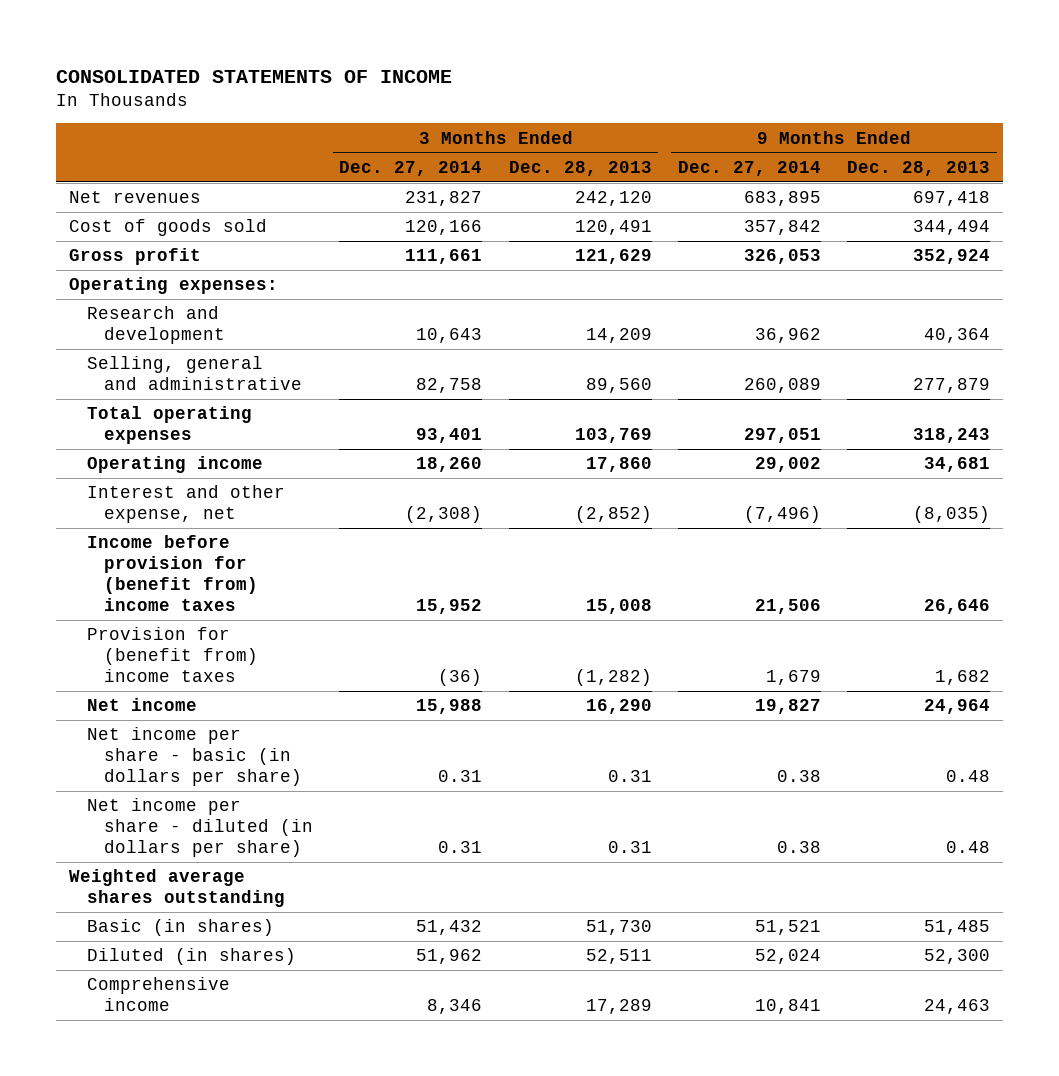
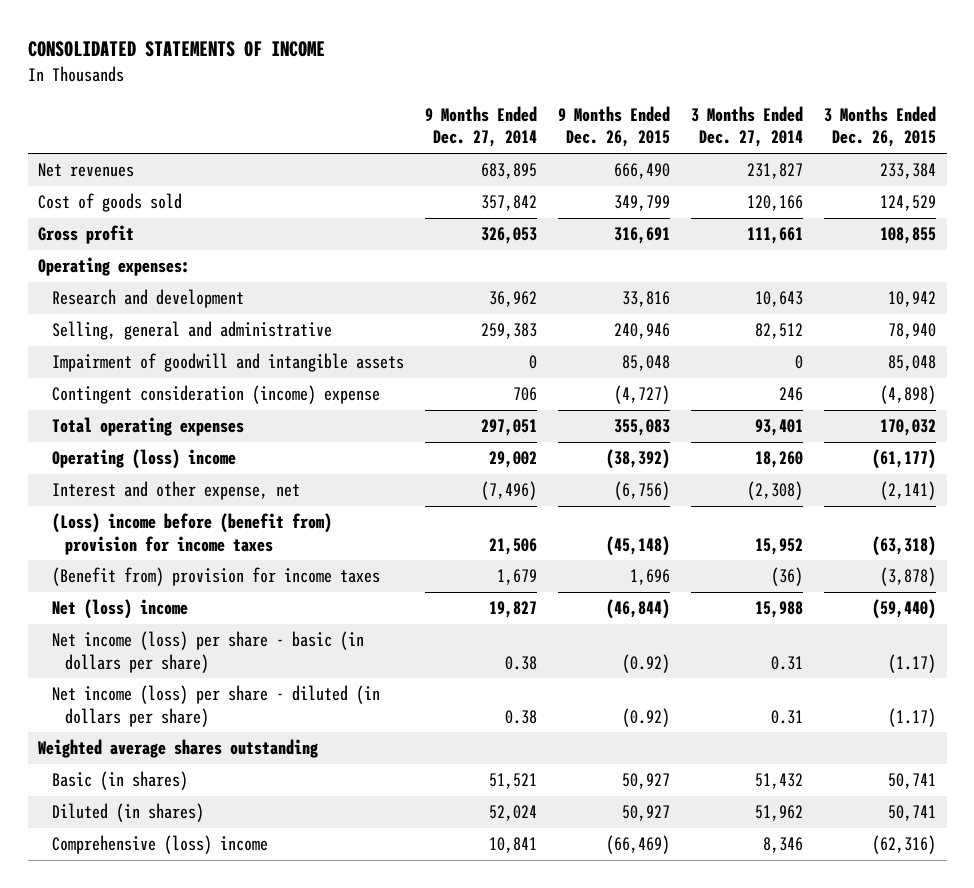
- | 3 Months Ended Dec. 27, 2014 | 3 Months Ended Dec. 28, 2013 | 9 Months Ended Dec. 27, 2014 | 9 Months Ended Dec. 28, 2013
+ | 9 Months Ended Dec. 27, 2014 | 9 Months Ended Dec. 26, 2015 | 3 Months Ended Dec. 27, 2014 | 3 Months Ended Dec. 26, 2015
- Selling, general and administrative | 82,758 | 89,560 | 260,089 | 277,879
+ Selling, general and administrative | 259,383 | 240,946 | 82,512 | 78,940
+ Impairment of goodwill and intangible assets | 0 | 85,048 | 0 | 85,048
+ Contingent consideration (income) expense | 706 | (4,727) | 246 | (4,898)
- Operating income | 18,260 | 17,860 | 29,002 | 34,681
+ Operating (loss) income | 29,002 | (38,392) | 18,260 | (61,177)
- Income before provision for (benefit from) income taxes | 15,952 | 15,008 | 21,506 | 26,646
- Provision for (benefit from) income taxes | (36) | (1,282) | 1,679 | 1,682
- Net income | 15,988 | 16,290 | 19,827 | 24,964
- Net income per share - basic (in dollars per share) | 0.31 | 0.31 | 0.38 | 0.48
- Net income per share - diluted (in dollars per share) | 0.31 | 0.31 | 0.38 | 0.48
+ (Loss) income before (benefit from) provision for income taxes | 21,506 | (45,148) | 15,952 | (63,318)
+ (Benefit from) provision for income taxes | 1,679 | 1,696 | (36) | (3,878)
+ Net (loss) income | 19,827 | (46,844) | 15,988 | (59,440)
+ Net income (loss) per share - basic (in dollars per share) | 0.38 | (0.92) | 0.31 | (1.17)
+ Net income (loss) per share - diluted (in dollars per share) | 0.38 | (0.92) | 0.31 | (1.17)
- Comprehensive income | 8,346 | 17,289 | 10,841 | 24,463
+ Comprehensive (loss) income | 10,841 | (66,469) | 8,346 | (62,316)

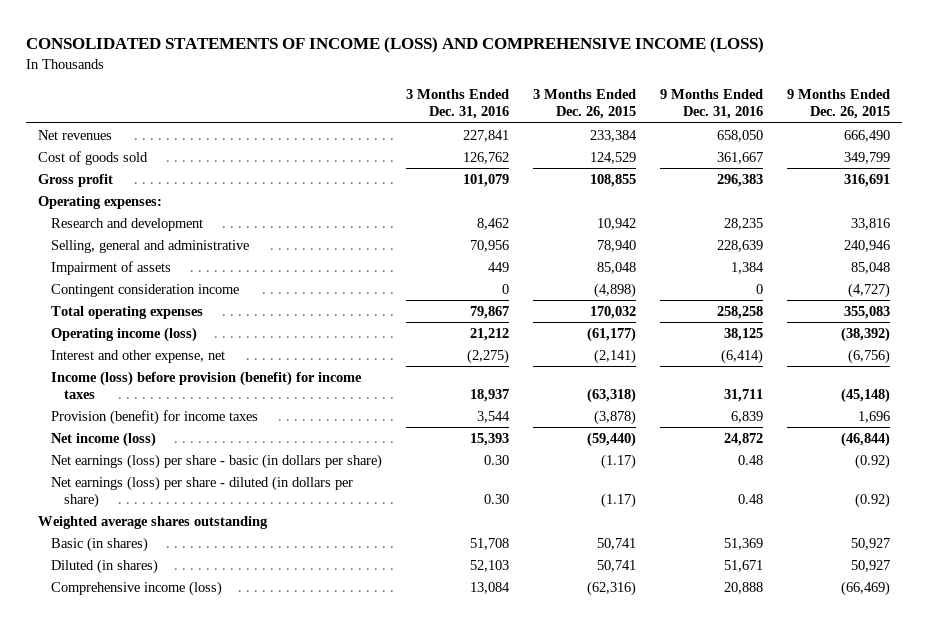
- CONSOLIDATED STATEMENTS OF INCOME
+ CONSOLIDATED STATEMENTS OF INCOME (LOSS) AND COMPREHENSIVE INCOME (LOSS)
- | 9 Months Ended Dec. 27, 2014 | 9 Months Ended Dec. 26, 2015 | 3 Months Ended Dec. 27, 2014 | 3 Months Ended Dec. 26, 2015
+ | 3 Months Ended Dec. 31, 2016 | 3 Months Ended Dec. 26, 2015 | 9 Months Ended Dec. 31, 2016 | 9 Months Ended Dec. 26, 2015
- Impairment of goodwill and intangible assets | 0 | 85,048 | 0 | 85,048
- Contingent consideration (income) expense | 706 | (4,727) | 246 | (4,898)
+ Impairment of assets | 449 | 85,048 | 1,384 | 85,048
+ Contingent consideration income | 0 | (4,898) | 0 | (4,727)
- Operating (loss) income | 29,002 | (38,392) | 18,260 | (61,177)
+ Operating income (loss) | 21,212 | (61,177) | 38,125 | (38,392)
- (Loss) income before (benefit from) provision for income taxes | 21,506 | (45,148) | 15,952 | (63,318)
- (Benefit from) provision for income taxes | 1,679 | 1,696 | (36) | (3,878)
- Net (loss) income | 19,827 | (46,844) | 15,988 | (59,440)
- Net income (loss) per share - basic (in dollars per share) | 0.38 | (0.92) | 0.31 | (1.17)
- Net income (loss) per share - diluted (in dollars per share) | 0.38 | (0.92) | 0.31 | (1.17)
+ Income (loss) before provision (benefit) for income taxes | 18,937 | (63,318) | 31,711 | (45,148)
+ Provision (benefit) for income taxes | 3,544 | (3,878) | 6,839 | 1,696
+ Net income (loss) | 15,393 | (59,440) | 24,872 | (46,844)
+ Net earnings (loss) per share - basic (in dollars per share) | 0.30 | (1.17) | 0.48 | (0.92)
+ Net earnings (loss) per share - diluted (in dollars per share) | 0.30 | (1.17) | 0.48 | (0.92)
- Comprehensive (loss) income | 10,841 | (66,469) | 8,346 | (62,316)
+ Comprehensive income (loss) | 13,084 | (62,316) | 20,888 | (66,469)

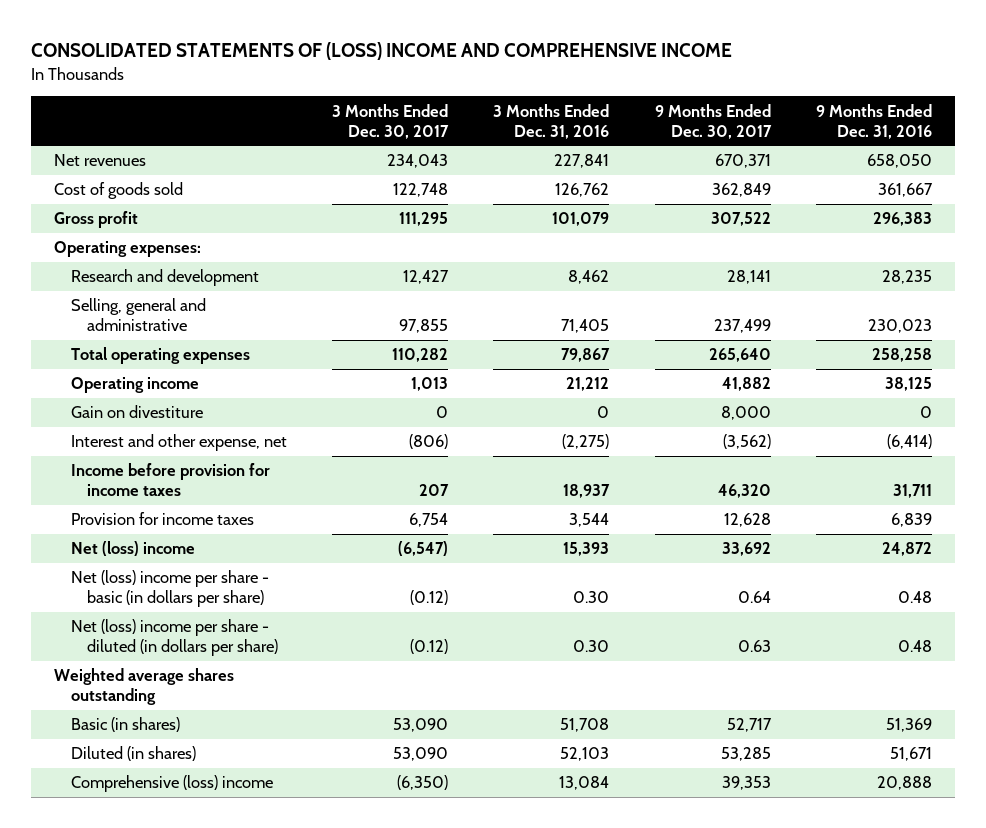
- CONSOLIDATED STATEMENTS OF INCOME (LOSS) AND COMPREHENSIVE INCOME (LOSS)
+ CONSOLIDATED STATEMENTS OF (LOSS) INCOME AND COMPREHENSIVE INCOME
- | 3 Months Ended Dec. 31, 2016 | 3 Months Ended Dec. 26, 2015 | 9 Months Ended Dec. 31, 2016 | 9 Months Ended Dec. 26, 2015
+ | 3 Months Ended Dec. 30, 2017 | 3 Months Ended Dec. 31, 2016 | 9 Months Ended Dec. 30, 2017 | 9 Months Ended Dec. 31, 2016
- Selling, general and administrative | 70,956 | 78,940 | 228,639 | 240,946
- Impairment of assets | 449 | 85,048 | 1,384 | 85,048
- Contingent consideration income | 0 | (4,898) | 0 | (4,727)
+ Selling, general and administrative | 97,855 | 71,405 | 237,499 | 230,023
- Operating income (loss) | 21,212 | (61,177) | 38,125 | (38,392)
+ Operating income | 1,013 | 21,212 | 41,882 | 38,125
+ Gain on divestiture | 0 | 0 | 8,000 | 0
- Income (loss) before provision (benefit) for income taxes | 18,937 | (63,318) | 31,711 | (45,148)
- Provision (benefit) for income taxes | 3,544 | (3,878) | 6,839 | 1,696
- Net income (loss) | 15,393 | (59,440) | 24,872 | (46,844)
- Net earnings (loss) per share - basic (in dollars per share) | 0.30 | (1.17) | 0.48 | (0.92)
- Net earnings (loss) per share - diluted (in dollars per share) | 0.30 | (1.17) | 0.48 | (0.92)
+ Income before provision for income taxes | 207 | 18,937 | 46,320 | 31,711
+ Provision for income taxes | 6,754 | 3,544 | 12,628 | 6,839
+ Net (loss) income | (6,547) | 15,393 | 33,692 | 24,872
+ Net (loss) income per share - basic (in dollars per share) | (0.12) | 0.30 | 0.64 | 0.48
+ Net (loss) income per share - diluted (in dollars per share) | (0.12) | 0.30 | 0.63 | 0.48
- Comprehensive income (loss) | 13,084 | (62,316) | 20,888 | (66,469)
+ Comprehensive (loss) income | (6,350) | 13,084 | 39,353 | 20,888

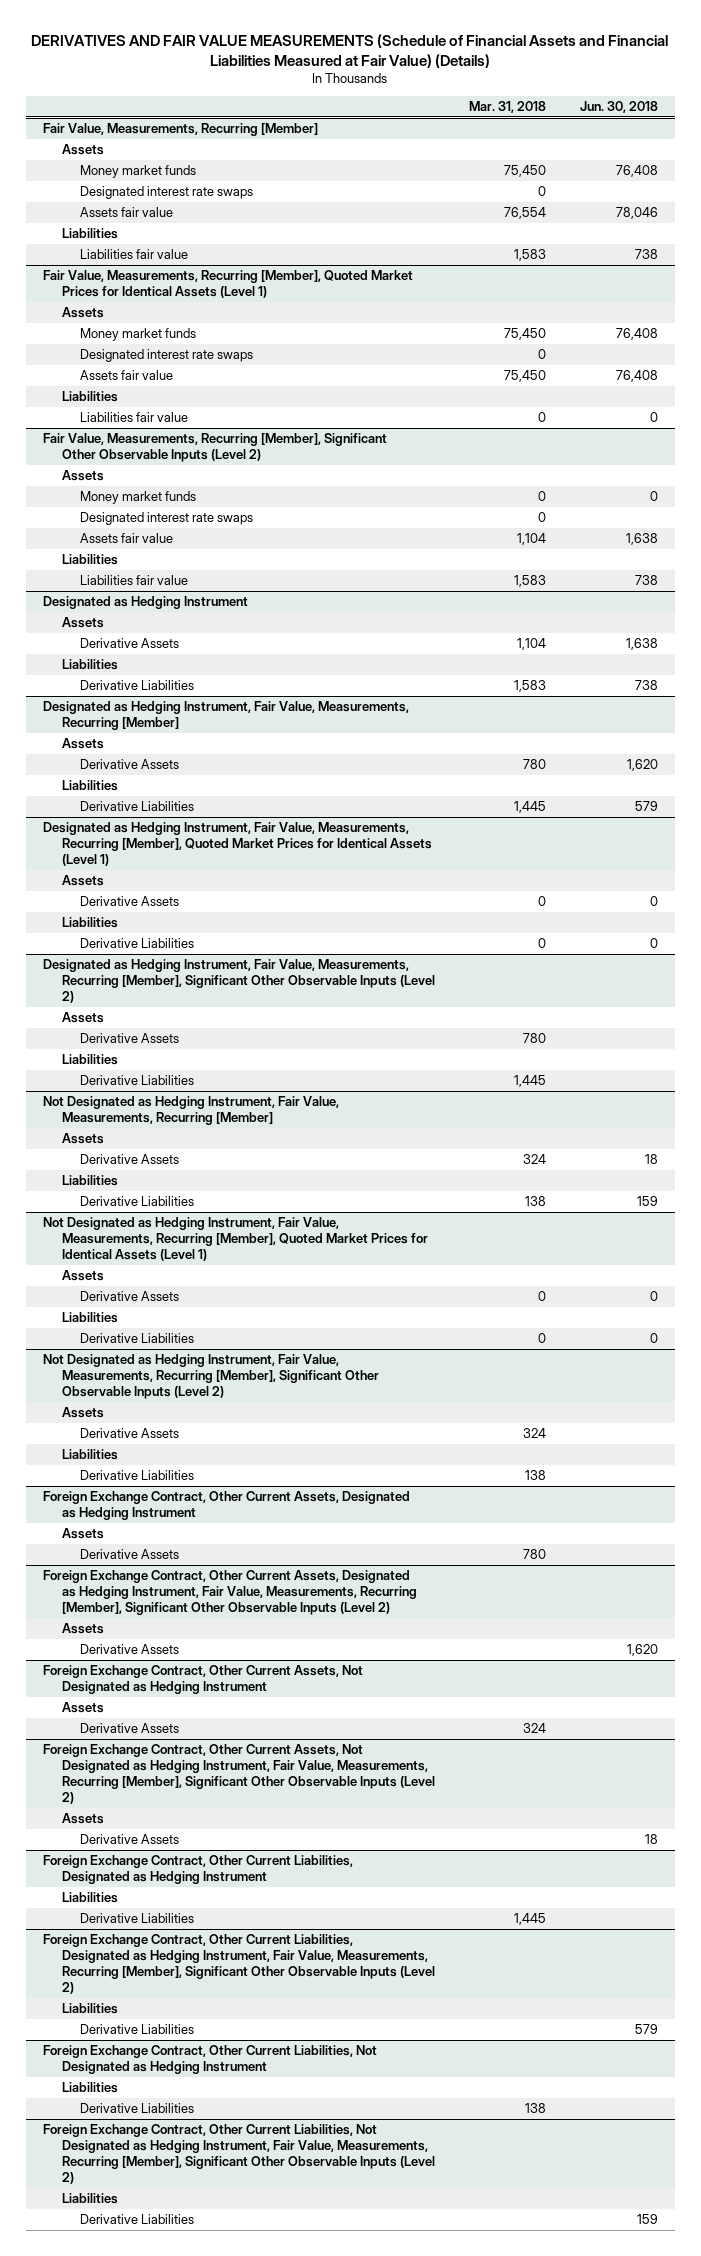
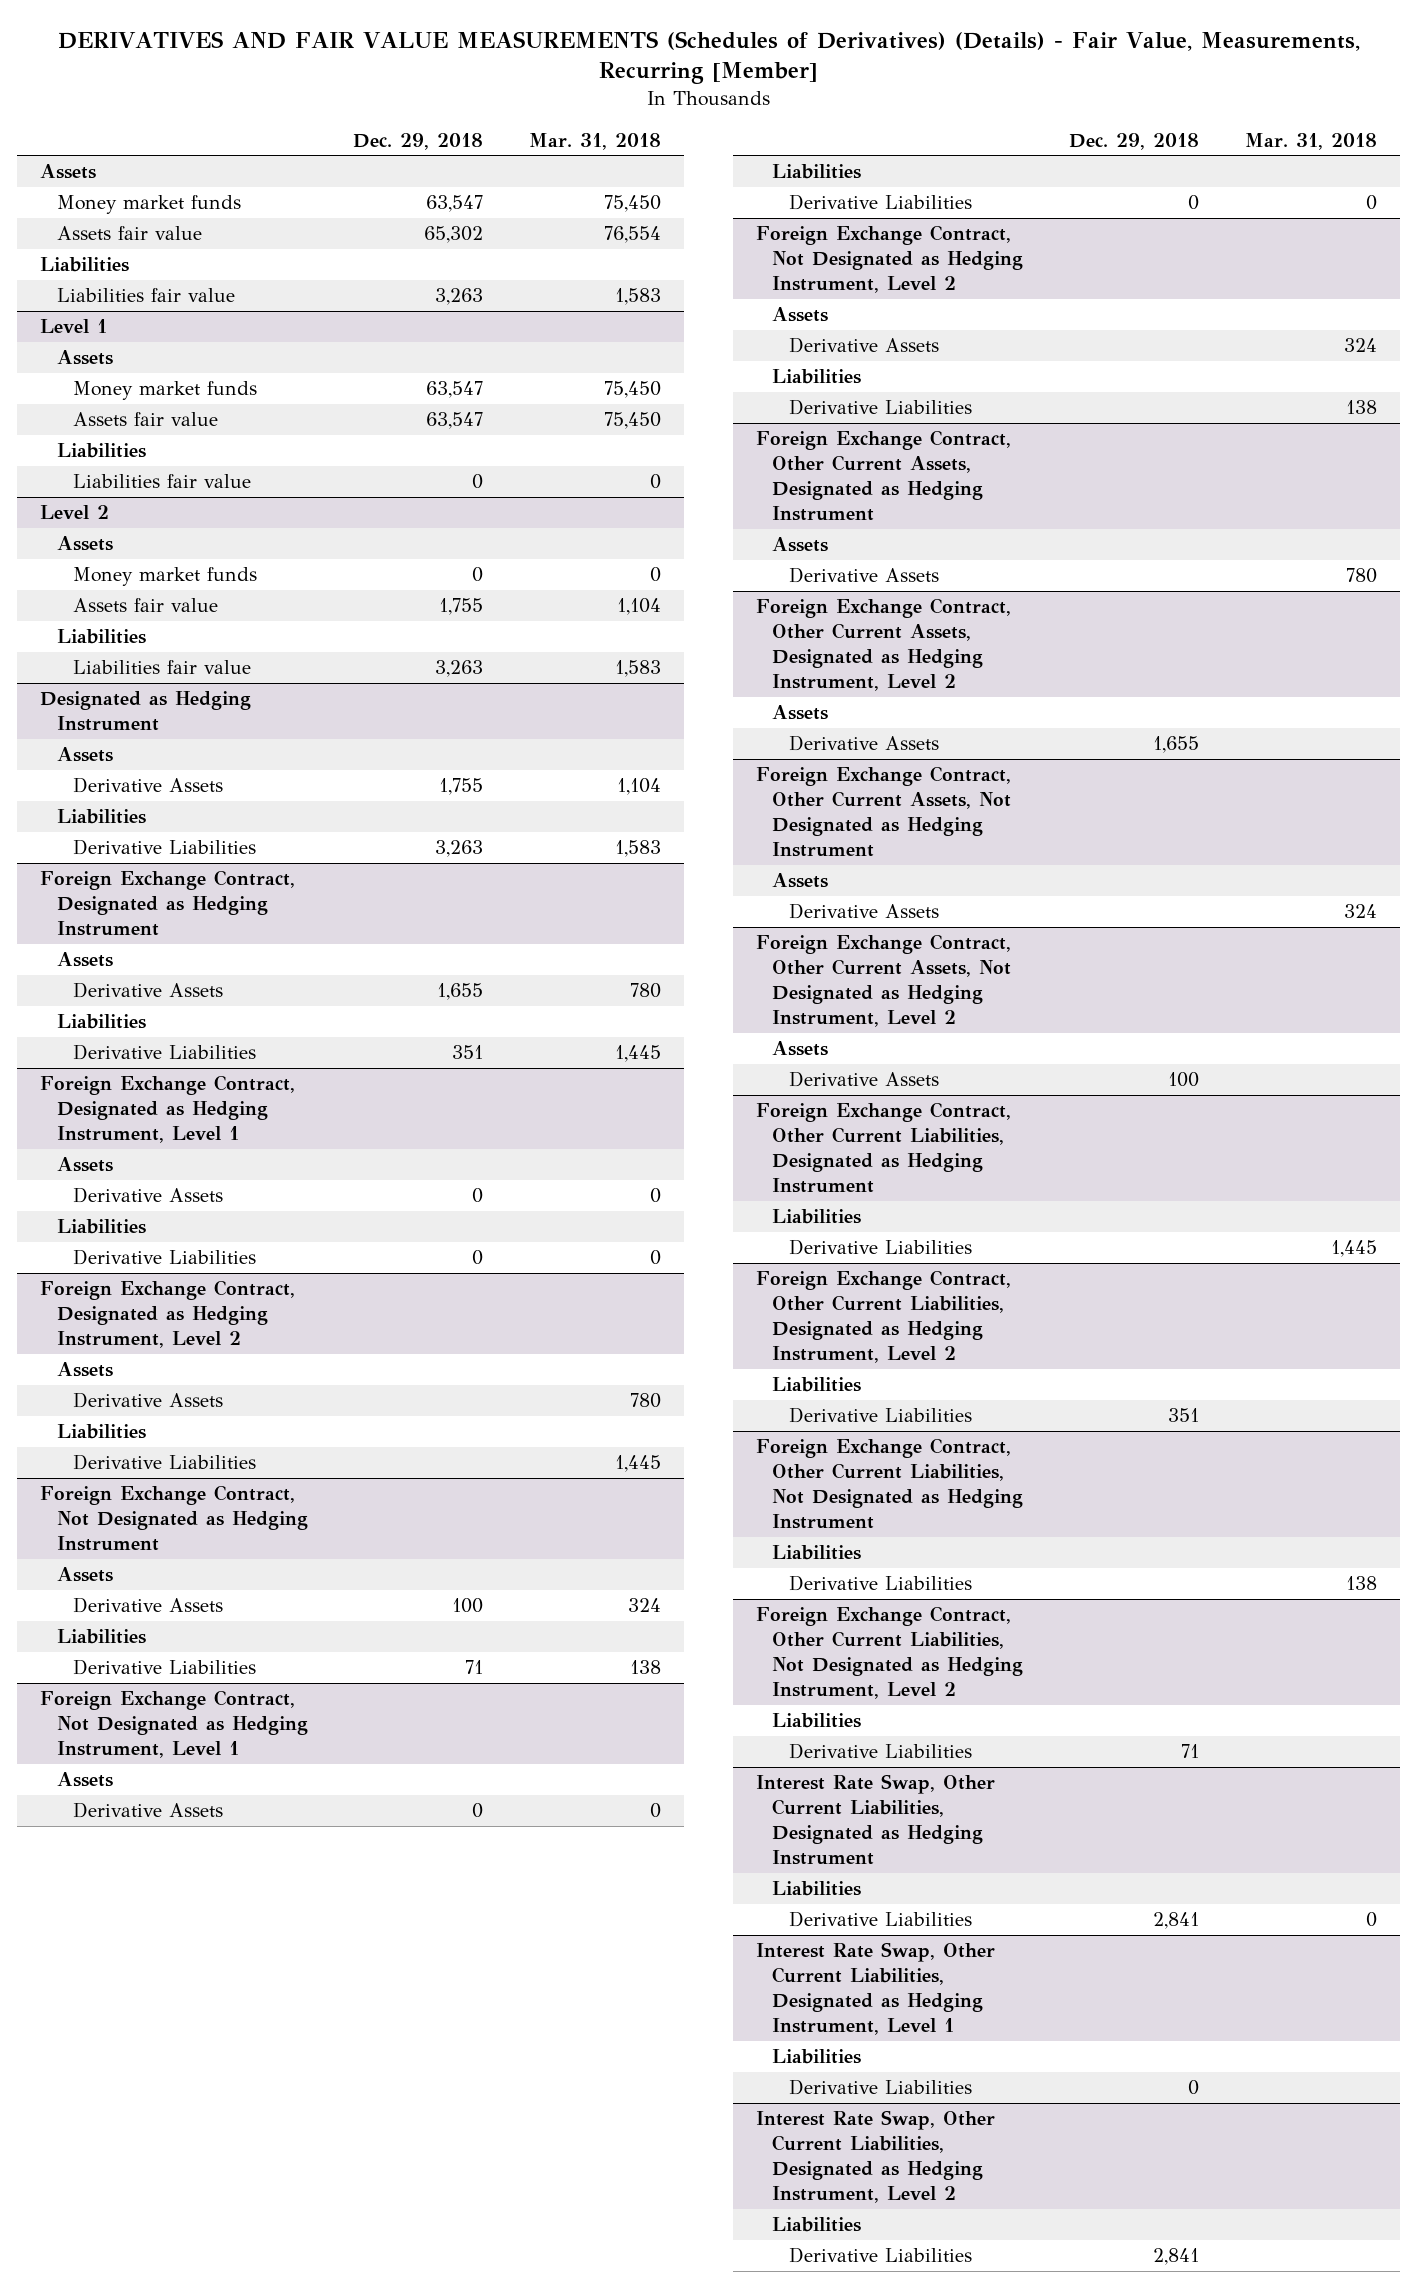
- DERIVATIVES AND FAIR VALUE MEASUREMENTS (Schedule of Financial Assets and Financial Liabilities Measured at Fair Value) (Details)
+ DERIVATIVES AND FAIR VALUE MEASUREMENTS (Schedules of Derivatives) (Details) - Fair Value, Measurements, Recurring [Member]
- | Mar. 31, 2018 | Jun. 30, 2018
+ | Dec. 29, 2018 | Mar. 31, 2018
- Fair Value, Measurements, Recurring [Member]
- Designated interest rate swaps | 0 |
- Fair Value, Measurements, Recurring [Member], Quoted Market Prices for Identical Assets (Level 1)
+ Level 1
- Designated interest rate swaps | 0 |
- Fair Value, Measurements, Recurring [Member], Significant Other Observable Inputs (Level 2)
+ Level 2
- Designated interest rate swaps | 0 |
- Designated as Hedging Instrument, Fair Value, Measurements, Recurring [Member]
+ Foreign Exchange Contract, Designated as Hedging Instrument
- Designated as Hedging Instrument, Fair Value, Measurements, Recurring [Member], Quoted Market Prices for Identical Assets (Level 1)
+ Foreign Exchange Contract, Designated as Hedging Instrument, Level 1
- Designated as Hedging Instrument, Fair Value, Measurements, Recurring [Member], Significant Other Observable Inputs (Level 2)
+ Foreign Exchange Contract, Designated as Hedging Instrument, Level 2
- Not Designated as Hedging Instrument, Fair Value, Measurements, Recurring [Member]
+ Foreign Exchange Contract, Not Designated as Hedging Instrument
- Not Designated as Hedging Instrument, Fair Value, Measurements, Recurring [Member], Quoted Market Prices for Identical Assets (Level 1)
+ Foreign Exchange Contract, Not Designated as Hedging Instrument, Level 1
- Not Designated as Hedging Instrument, Fair Value, Measurements, Recurring [Member], Significant Other Observable Inputs (Level 2)
+ Foreign Exchange Contract, Not Designated as Hedging Instrument, Level 2
- Foreign Exchange Contract, Other Current Assets, Designated as Hedging Instrument, Fair Value, Measurements, Recurring [Member], Significant Other Observable Inputs (Level 2)
+ Foreign Exchange Contract, Other Current Assets, Designated as Hedging Instrument, Level 2
- Foreign Exchange Contract, Other Current Assets, Not Designated as Hedging Instrument, Fair Value, Measurements, Recurring [Member], Significant Other Observable Inputs (Level 2)
+ Foreign Exchange Contract, Other Current Assets, Not Designated as Hedging Instrument, Level 2
- Foreign Exchange Contract, Other Current Liabilities, Designated as Hedging Instrument, Fair Value, Measurements, Recurring [Member], Significant Other Observable Inputs (Level 2)
+ Foreign Exchange Contract, Other Current Liabilities, Designated as Hedging Instrument, Level 2
- Foreign Exchange Contract, Other Current Liabilities, Not Designated as Hedging Instrument, Fair Value, Measurements, Recurring [Member], Significant Other Observable Inputs (Level 2)
+ Foreign Exchange Contract, Other Current Liabilities, Not Designated as Hedging Instrument, Level 2
+ Interest Rate Swap, Other Current Liabilities, Designated as Hedging Instrument
+ Liabilities
+ Derivative Liabilities | 2,841 | 0
+ Interest Rate Swap, Other Current Liabilities, Designated as Hedging Instrument, Level 1
+ Liabilities
+ Derivative Liabilities | 0 |
+ Interest Rate Swap, Other Current Liabilities, Designated as Hedging Instrument, Level 2
+ Liabilities
+ Derivative Liabilities | 2,841 |

